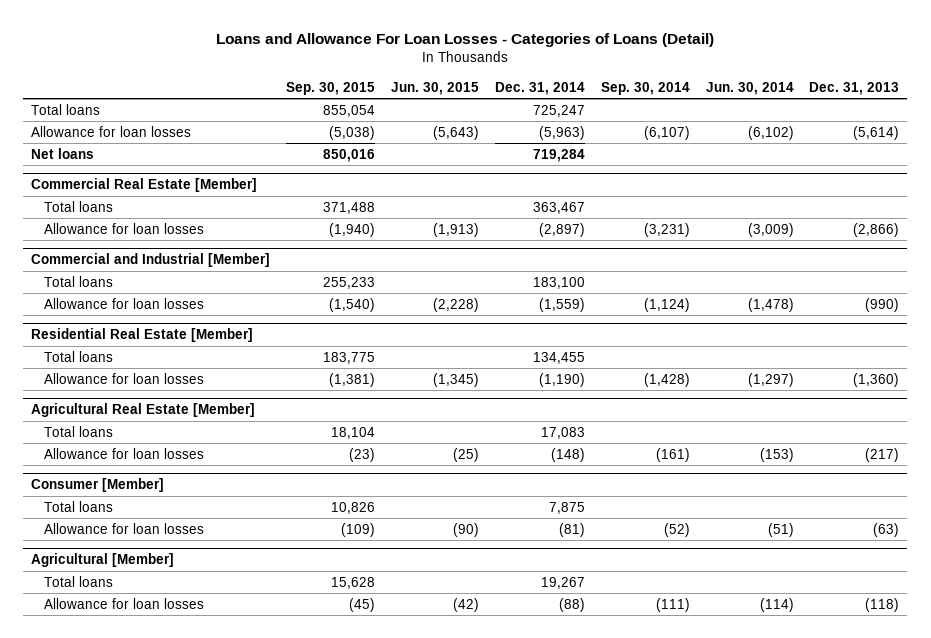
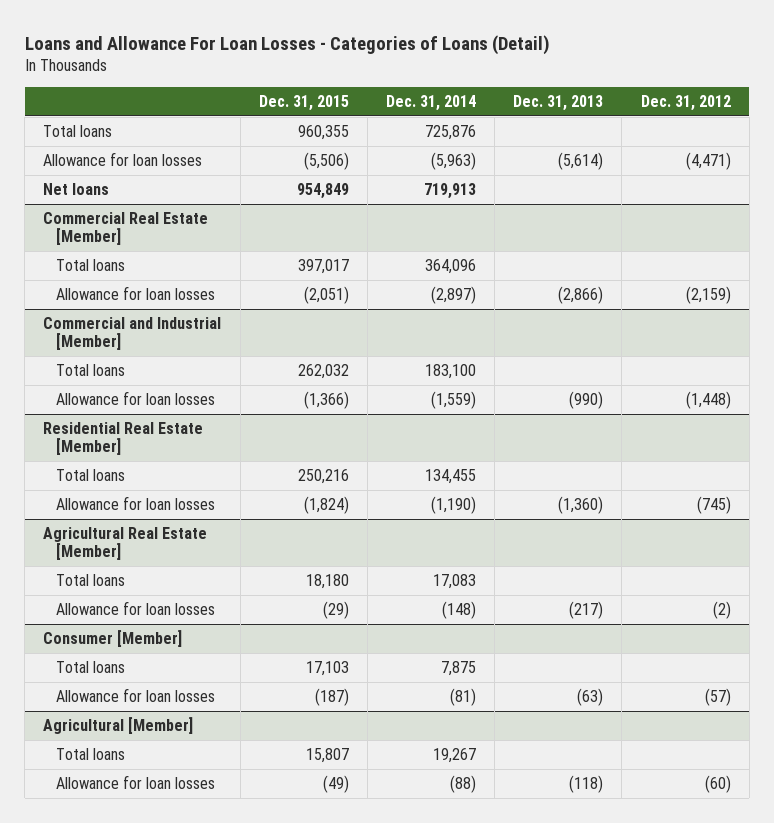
- | Sep. 30, 2015 | Jun. 30, 2015 | Dec. 31, 2014 | Sep. 30, 2014 | Jun. 30, 2014 | Dec. 31, 2013
+ | Dec. 31, 2015 | Dec. 31, 2014 | Dec. 31, 2013 | Dec. 31, 2012
- Total loans | 855,054 | | 725,247 | | |
+ Total loans | 960,355 | 725,876 | |
- Net loans | 850,016 | | 719,284 | | |
+ Net loans | 954,849 | 719,913 | |
@ Commercial Real Estate [Member]
- Total loans | 371,488 | | 363,467 | | |
+ Total loans | 397,017 | 364,096 | |

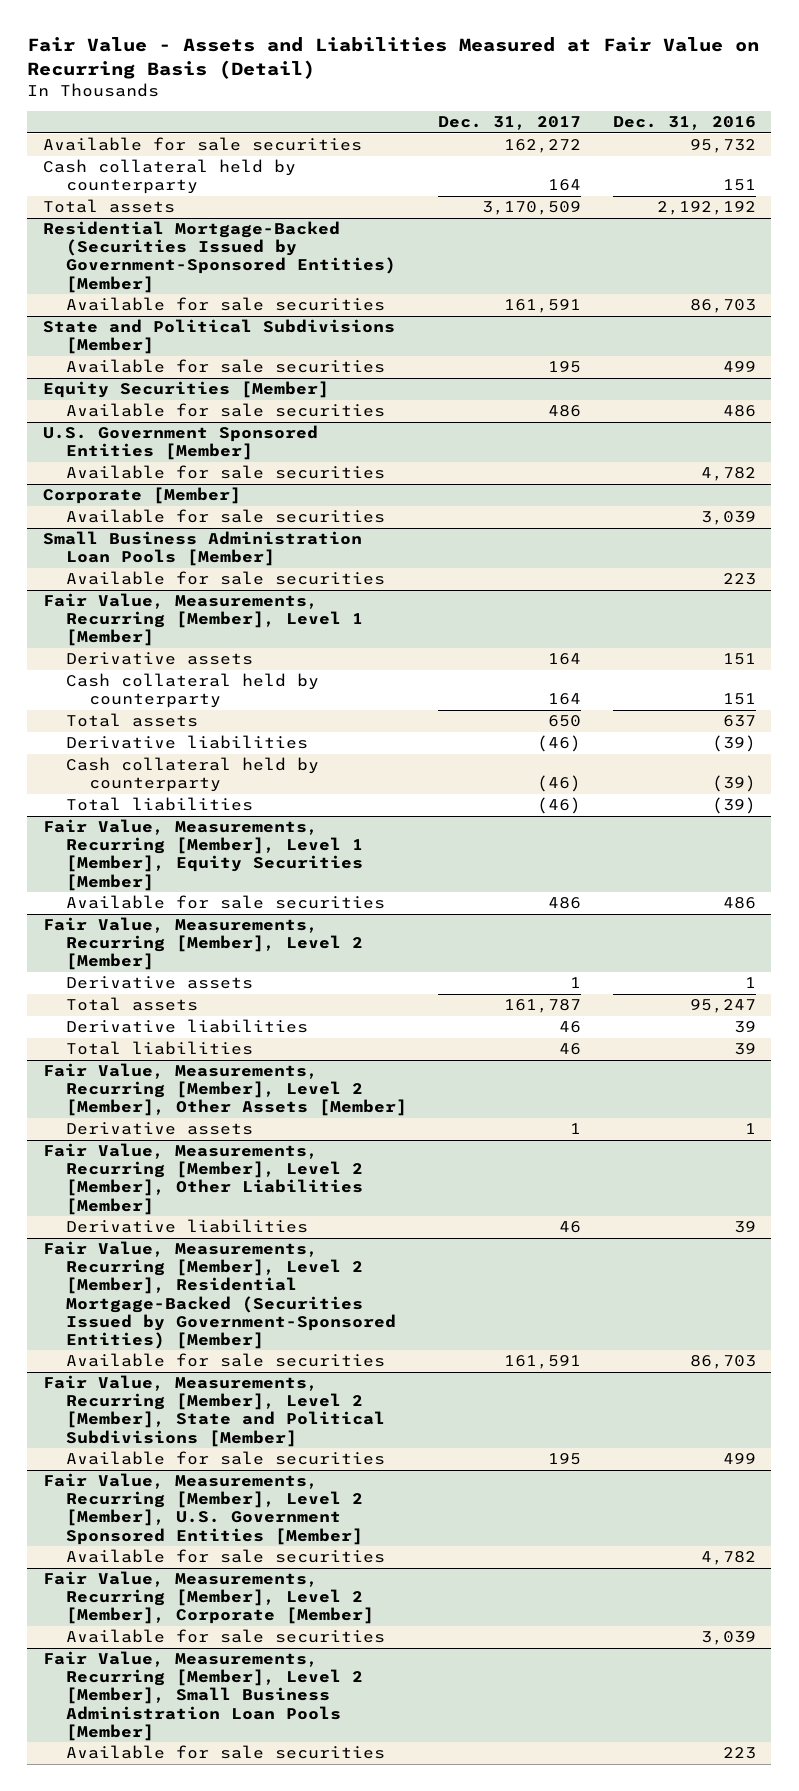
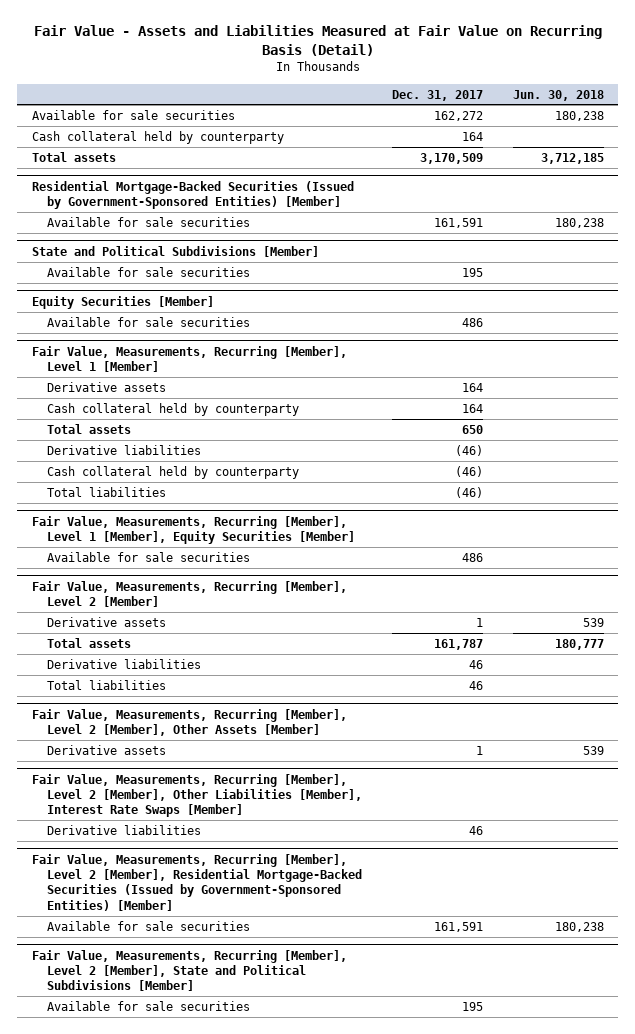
- | Dec. 31, 2017 | Dec. 31, 2016
+ | Dec. 31, 2017 | Jun. 30, 2018
- Residential Mortgage-Backed (Securities Issued by Government-Sponsored Entities) [Member]
+ Residential Mortgage-Backed Securities (Issued by Government-Sponsored Entities) [Member]
- U.S. Government Sponsored Entities [Member]
- Available for sale securities | | 4,782
- Corporate [Member]
- Available for sale securities | | 3,039
- Small Business Administration Loan Pools [Member]
- Available for sale securities | | 223
- Fair Value, Measurements, Recurring [Member], Level 2 [Member], Other Liabilities [Member]
+ Fair Value, Measurements, Recurring [Member], Level 2 [Member], Other Liabilities [Member], Interest Rate Swaps [Member]
- Fair Value, Measurements, Recurring [Member], Level 2 [Member], Residential Mortgage-Backed (Securities Issued by Government-Sponsored Entities) [Member]
+ Fair Value, Measurements, Recurring [Member], Level 2 [Member], Residential Mortgage-Backed Securities (Issued by Government-Sponsored Entities) [Member]
- Fair Value, Measurements, Recurring [Member], Level 2 [Member], U.S. Government Sponsored Entities [Member]
- Available for sale securities | | 4,782
- Fair Value, Measurements, Recurring [Member], Level 2 [Member], Corporate [Member]
- Available for sale securities | | 3,039
- Fair Value, Measurements, Recurring [Member], Level 2 [Member], Small Business Administration Loan Pools [Member]
- Available for sale securities | | 223

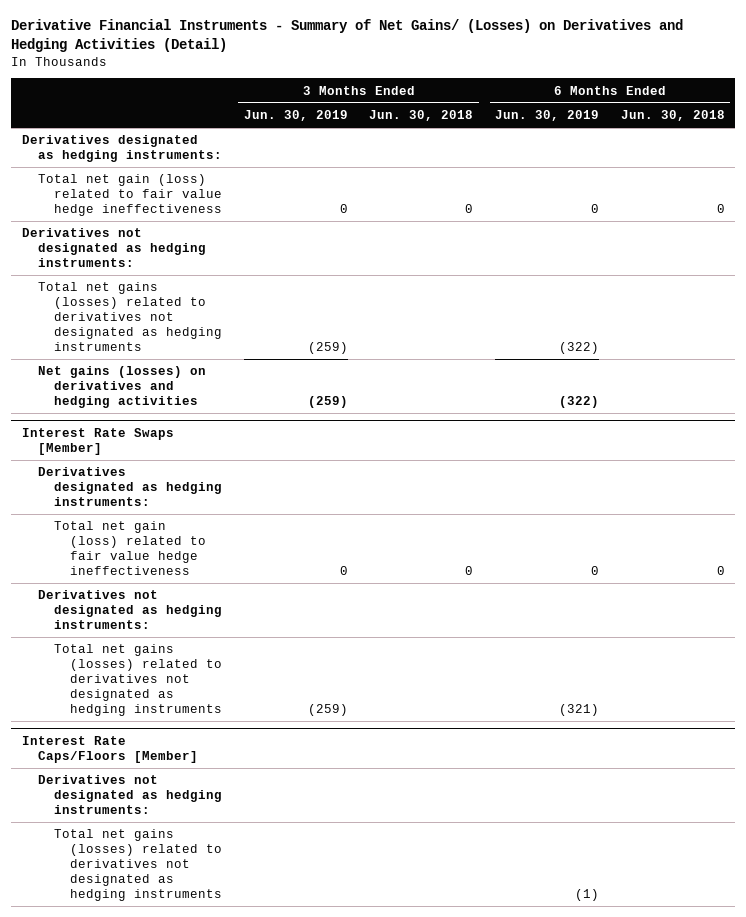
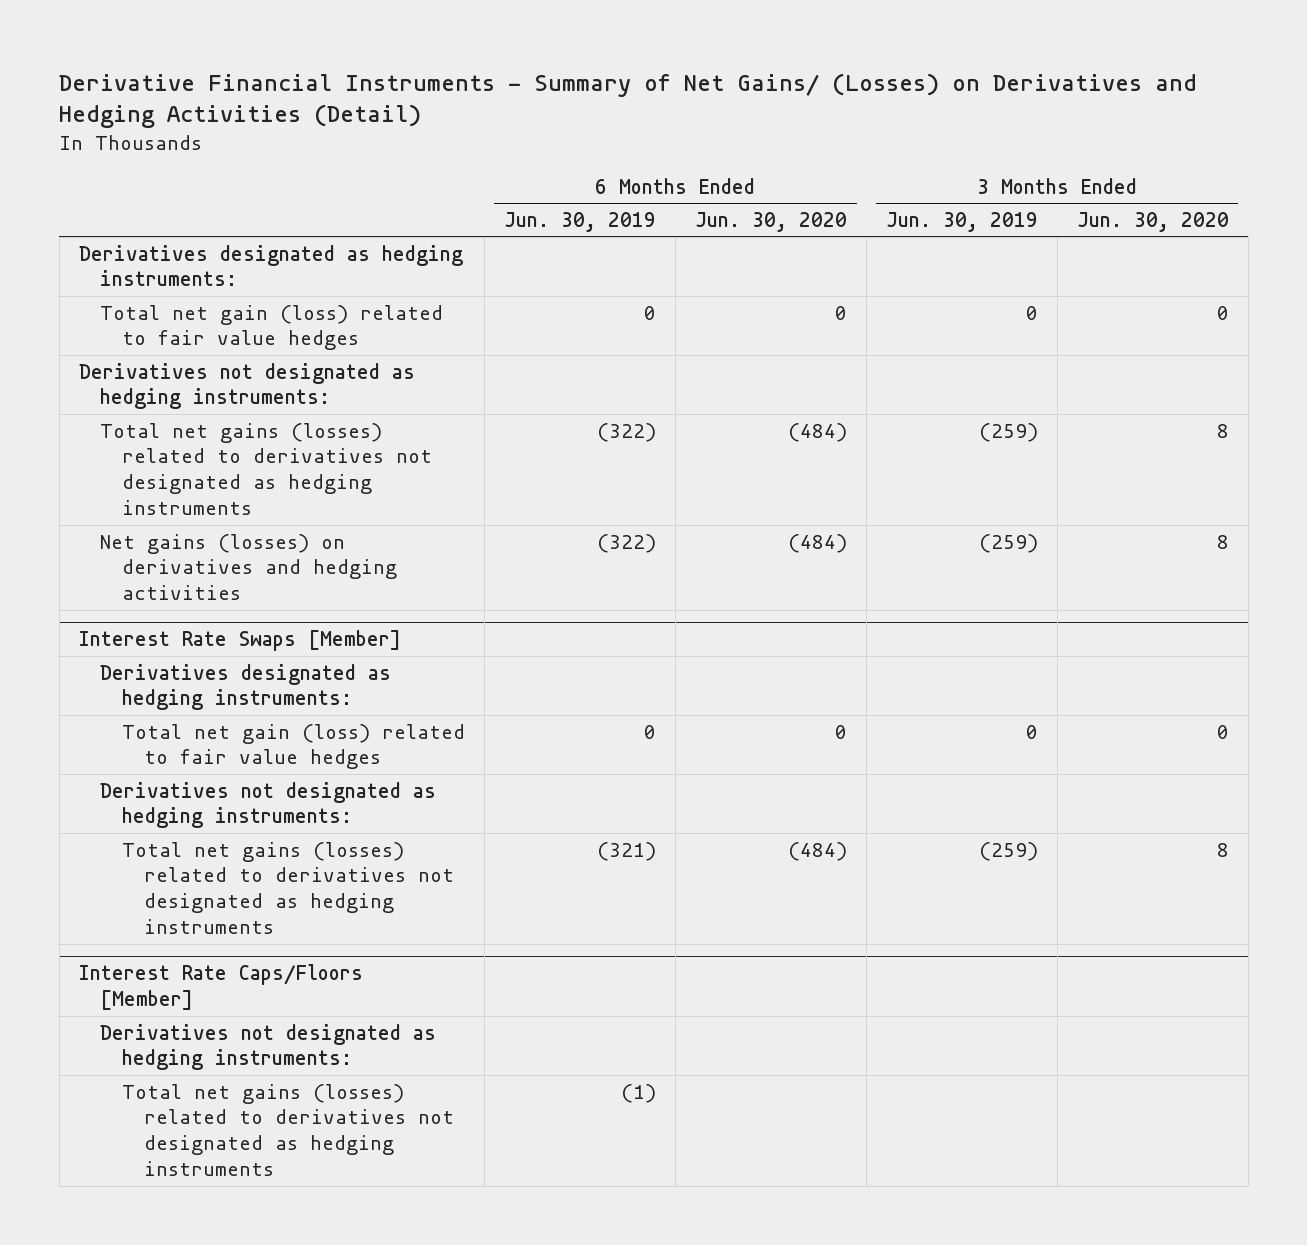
- | 3 Months Ended Jun. 30, 2019 | 3 Months Ended Jun. 30, 2018 | 6 Months Ended Jun. 30, 2019 | 6 Months Ended Jun. 30, 2018
+ | 6 Months Ended Jun. 30, 2019 | 6 Months Ended Jun. 30, 2020 | 3 Months Ended Jun. 30, 2019 | 3 Months Ended Jun. 30, 2020
- Total net gain (loss) related to fair value hedge ineffectiveness | 0 | 0 | 0 | 0
+ Total net gain (loss) related to fair value hedges | 0 | 0 | 0 | 0
@ Interest Rate Swaps [Member]
- Total net gain (loss) related to fair value hedge ineffectiveness | 0 | 0 | 0 | 0
+ Total net gain (loss) related to fair value hedges | 0 | 0 | 0 | 0

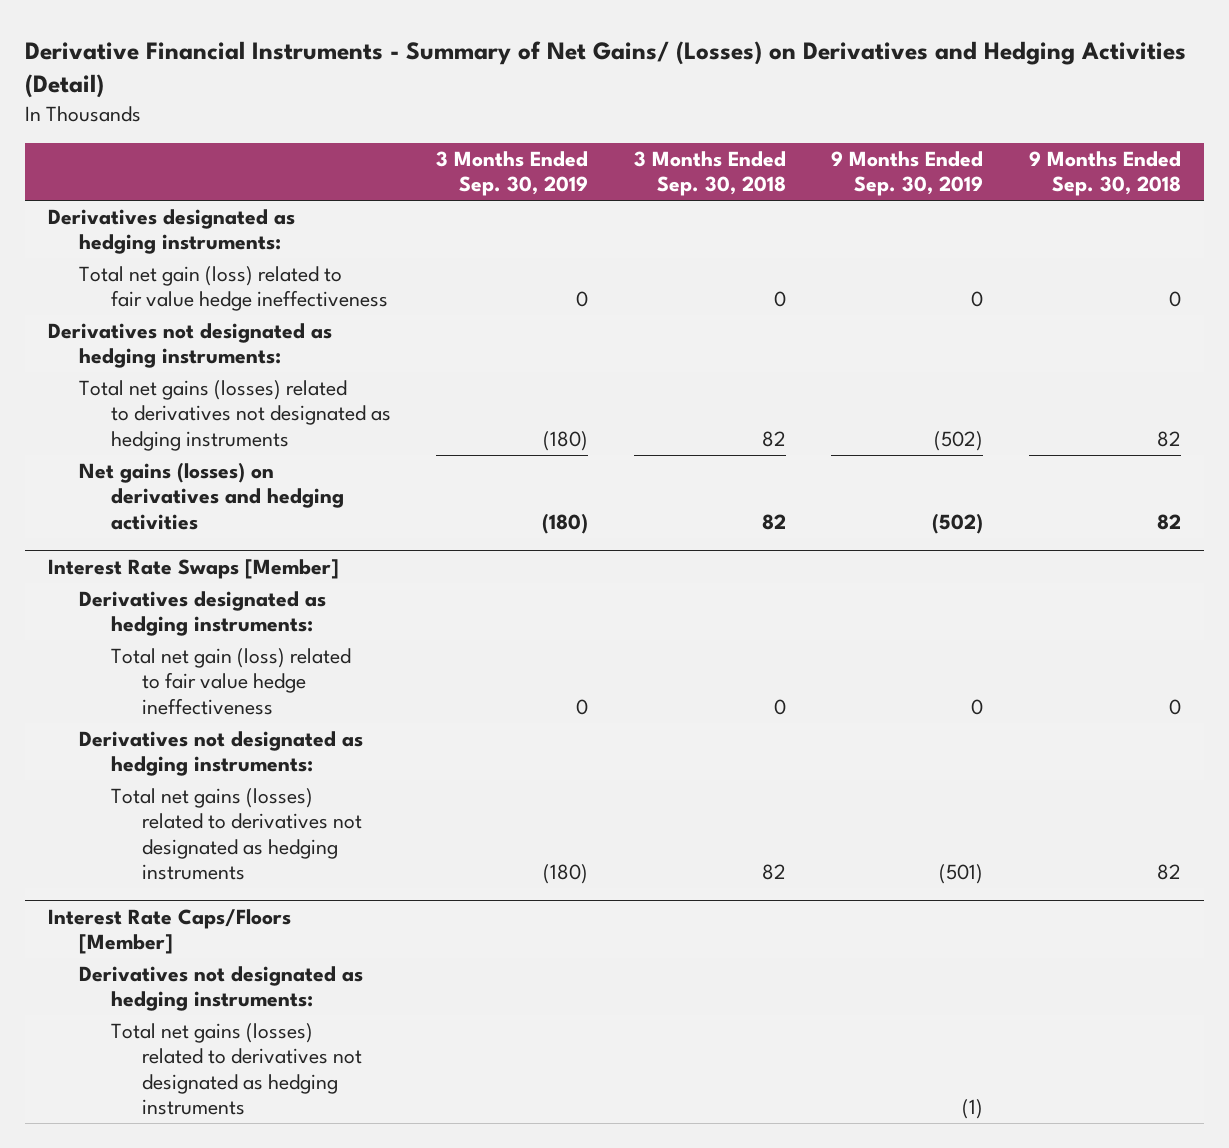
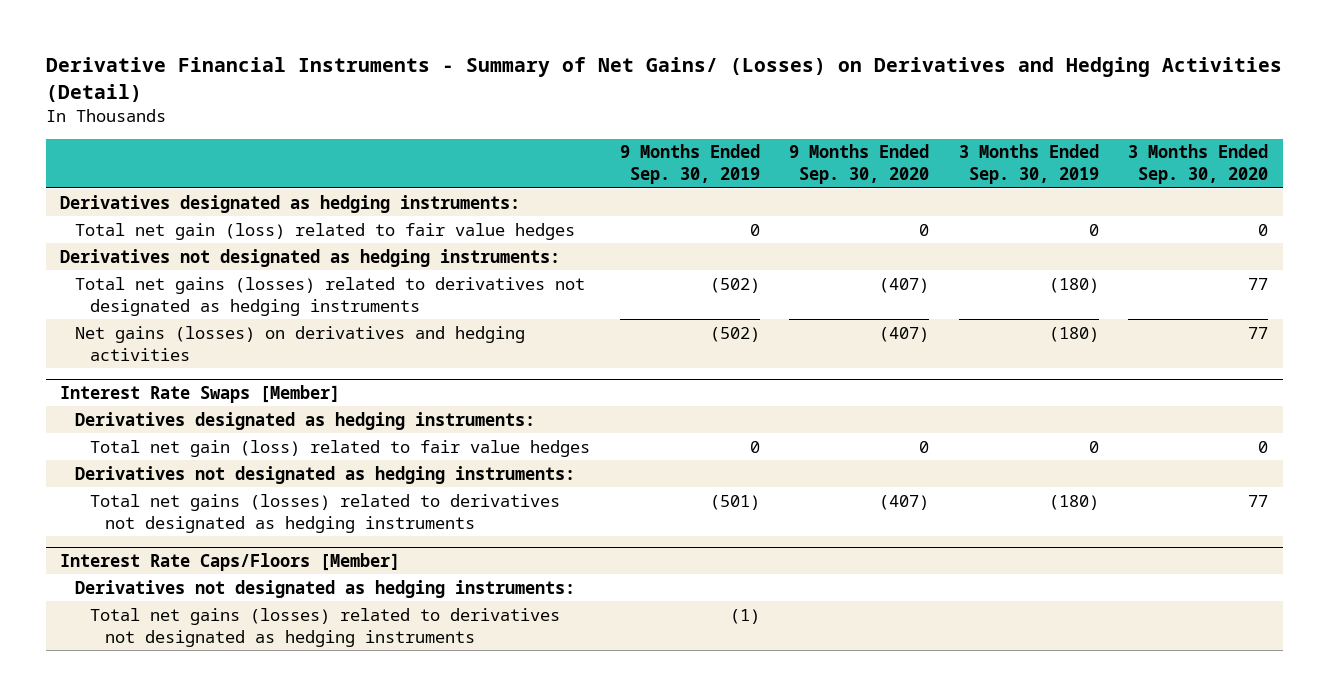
- | 3 Months Ended Sep. 30, 2019 | 3 Months Ended Sep. 30, 2018 | 9 Months Ended Sep. 30, 2019 | 9 Months Ended Sep. 30, 2018
+ | 9 Months Ended Sep. 30, 2019 | 9 Months Ended Sep. 30, 2020 | 3 Months Ended Sep. 30, 2019 | 3 Months Ended Sep. 30, 2020
- Total net gain (loss) related to fair value hedge ineffectiveness | 0 | 0 | 0 | 0
+ Total net gain (loss) related to fair value hedges | 0 | 0 | 0 | 0
@ Interest Rate Swaps [Member]
- Total net gain (loss) related to fair value hedge ineffectiveness | 0 | 0 | 0 | 0
+ Total net gain (loss) related to fair value hedges | 0 | 0 | 0 | 0

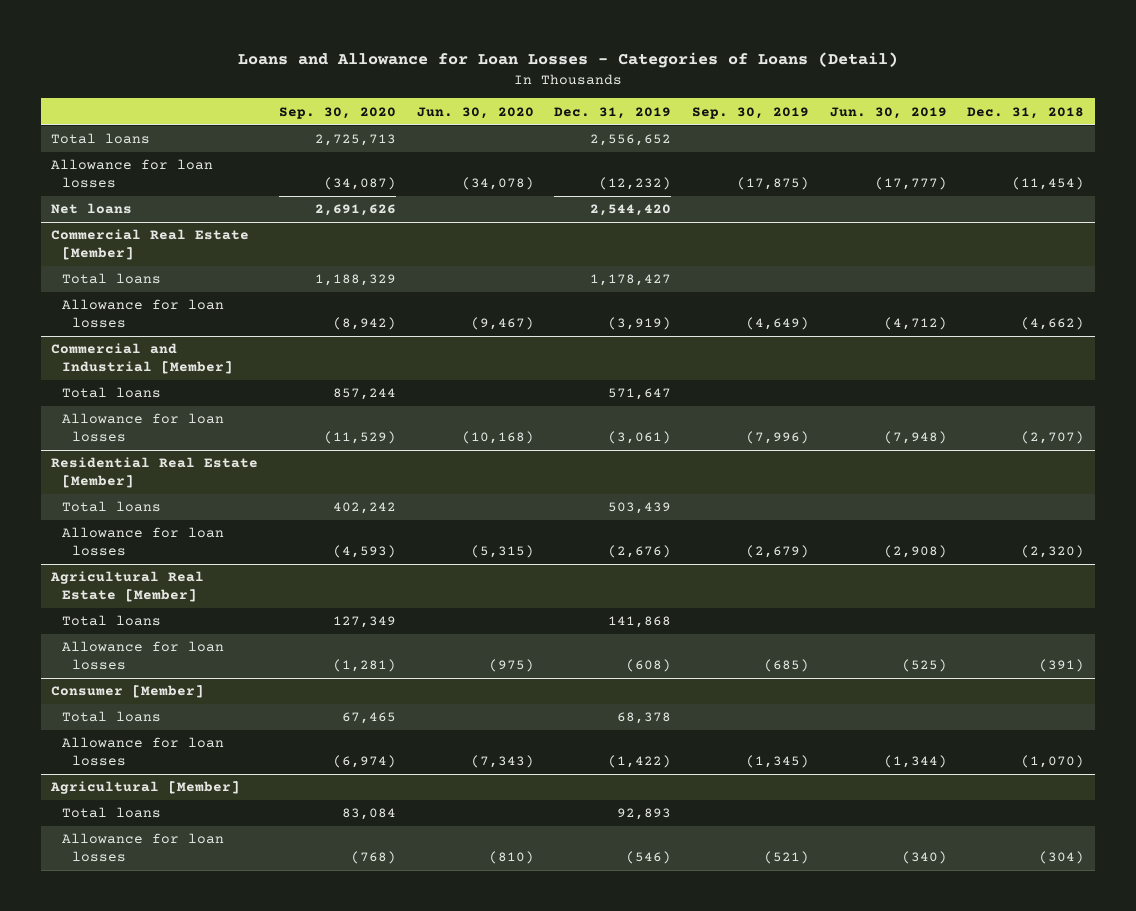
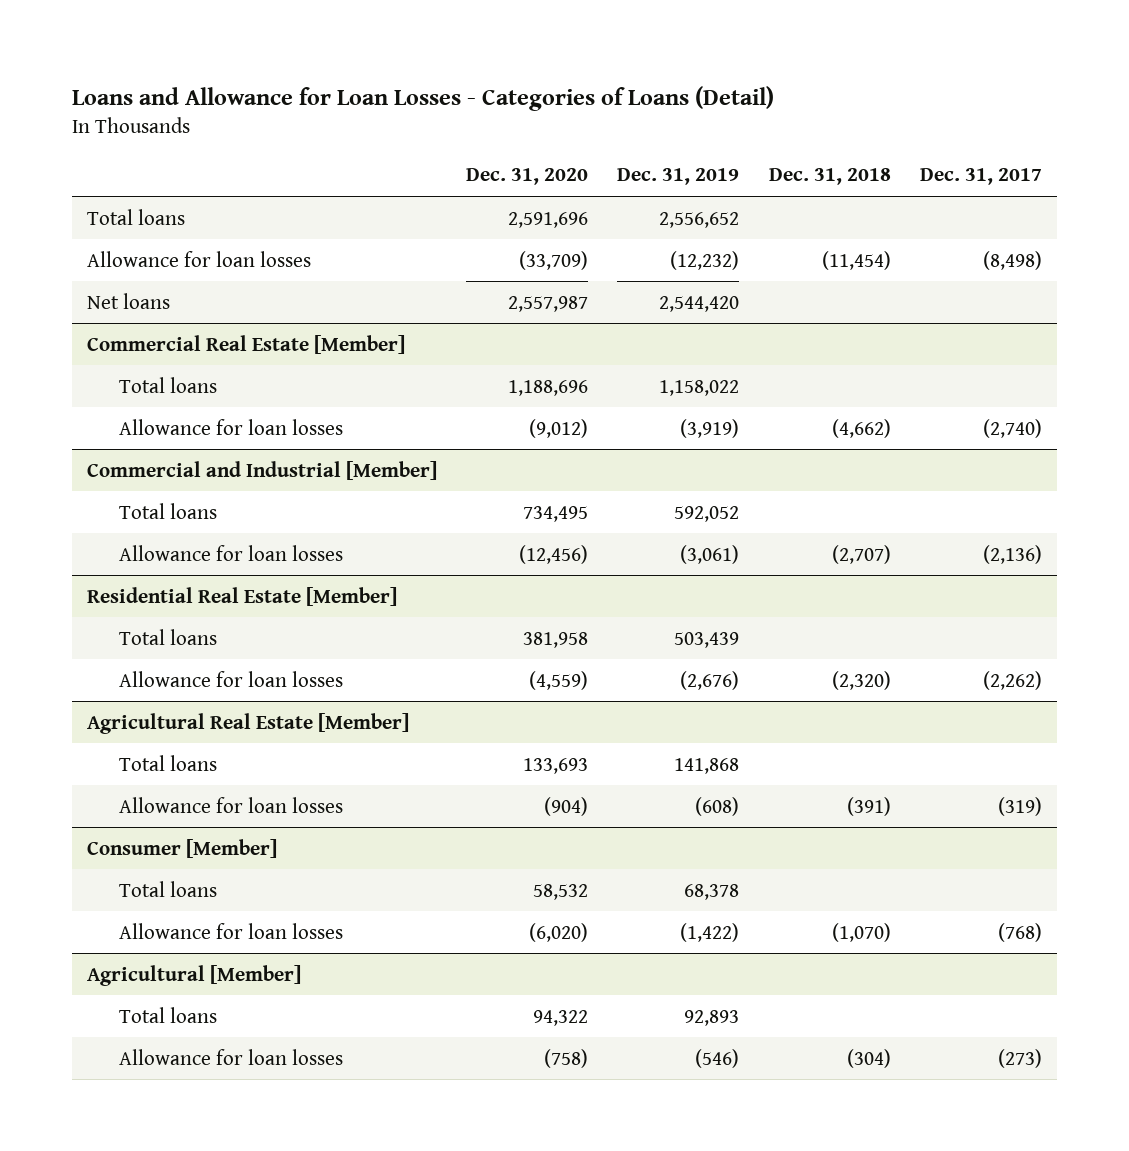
- | Sep. 30, 2020 | Jun. 30, 2020 | Dec. 31, 2019 | Sep. 30, 2019 | Jun. 30, 2019 | Dec. 31, 2018
+ | Dec. 31, 2020 | Dec. 31, 2019 | Dec. 31, 2018 | Dec. 31, 2017
@ Commercial Real Estate [Member]
- Total loans | 1,188,329 | | 1,178,427 | | |
+ Total loans | 1,188,696 | 1,158,022 | |
@ Commercial and Industrial [Member]
- Total loans | 857,244 | | 571,647 | | |
+ Total loans | 734,495 | 592,052 | |

